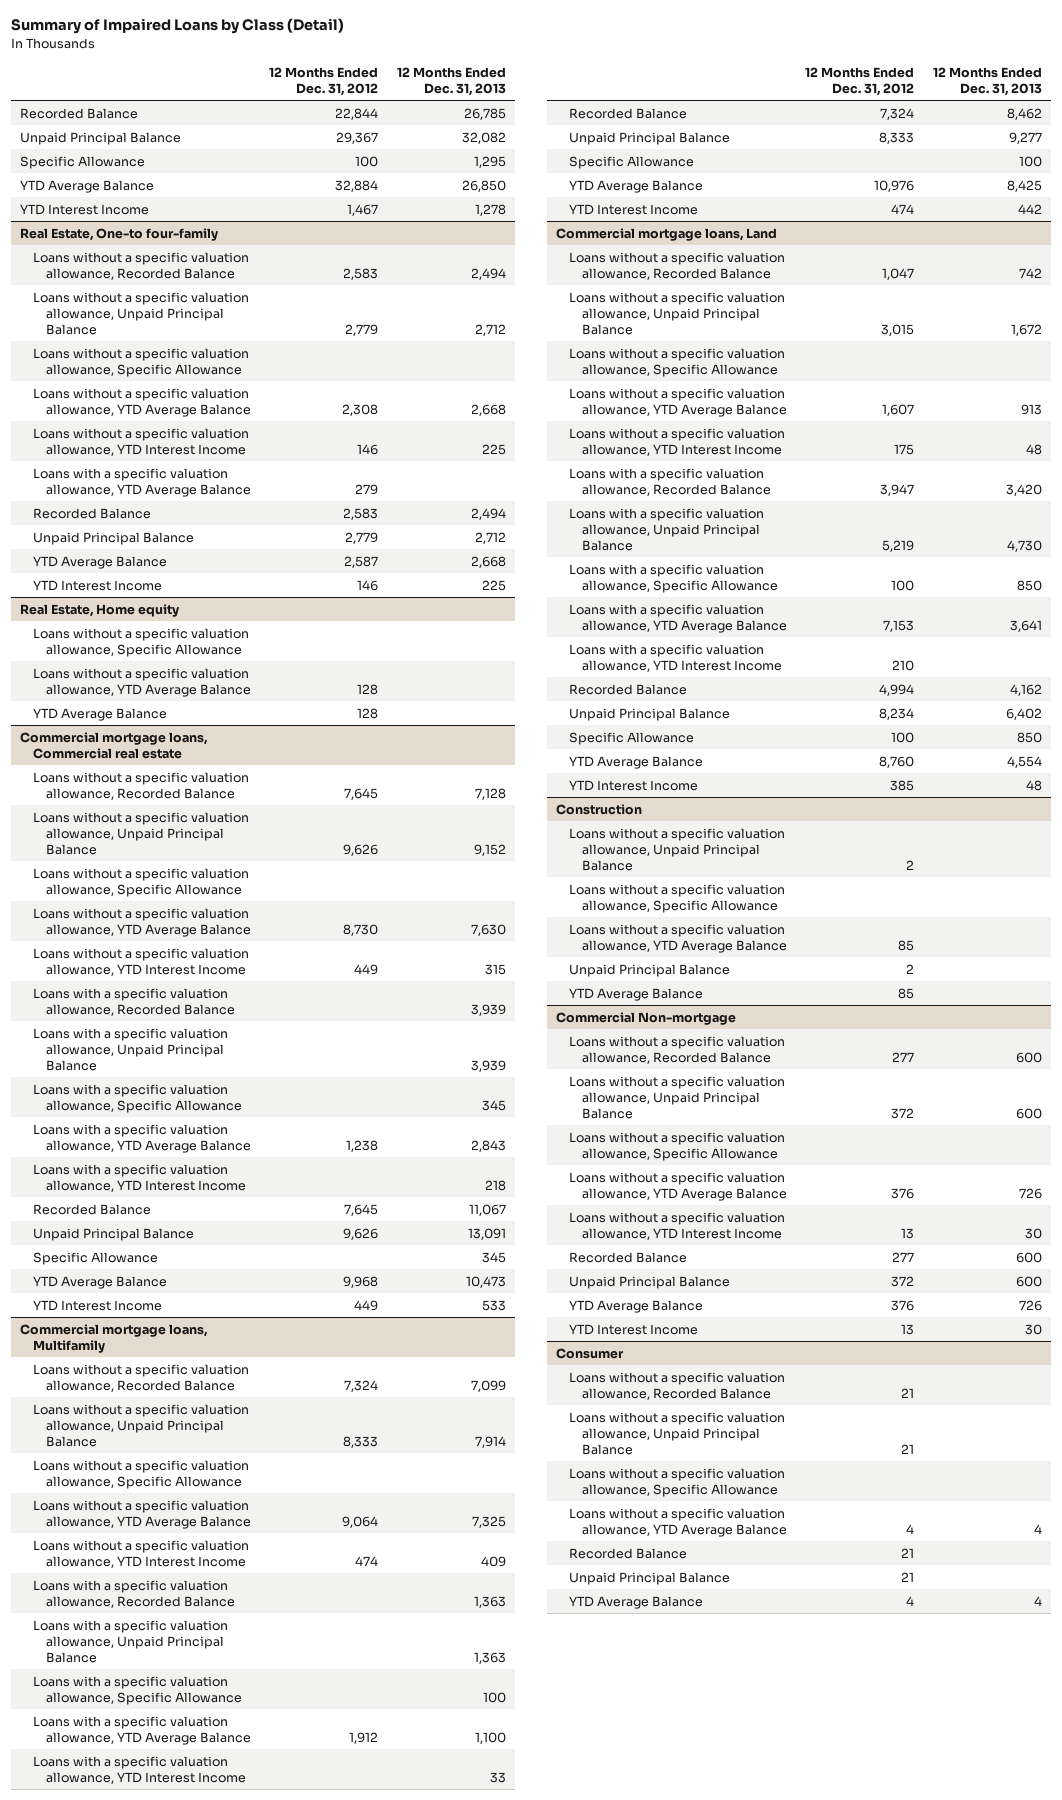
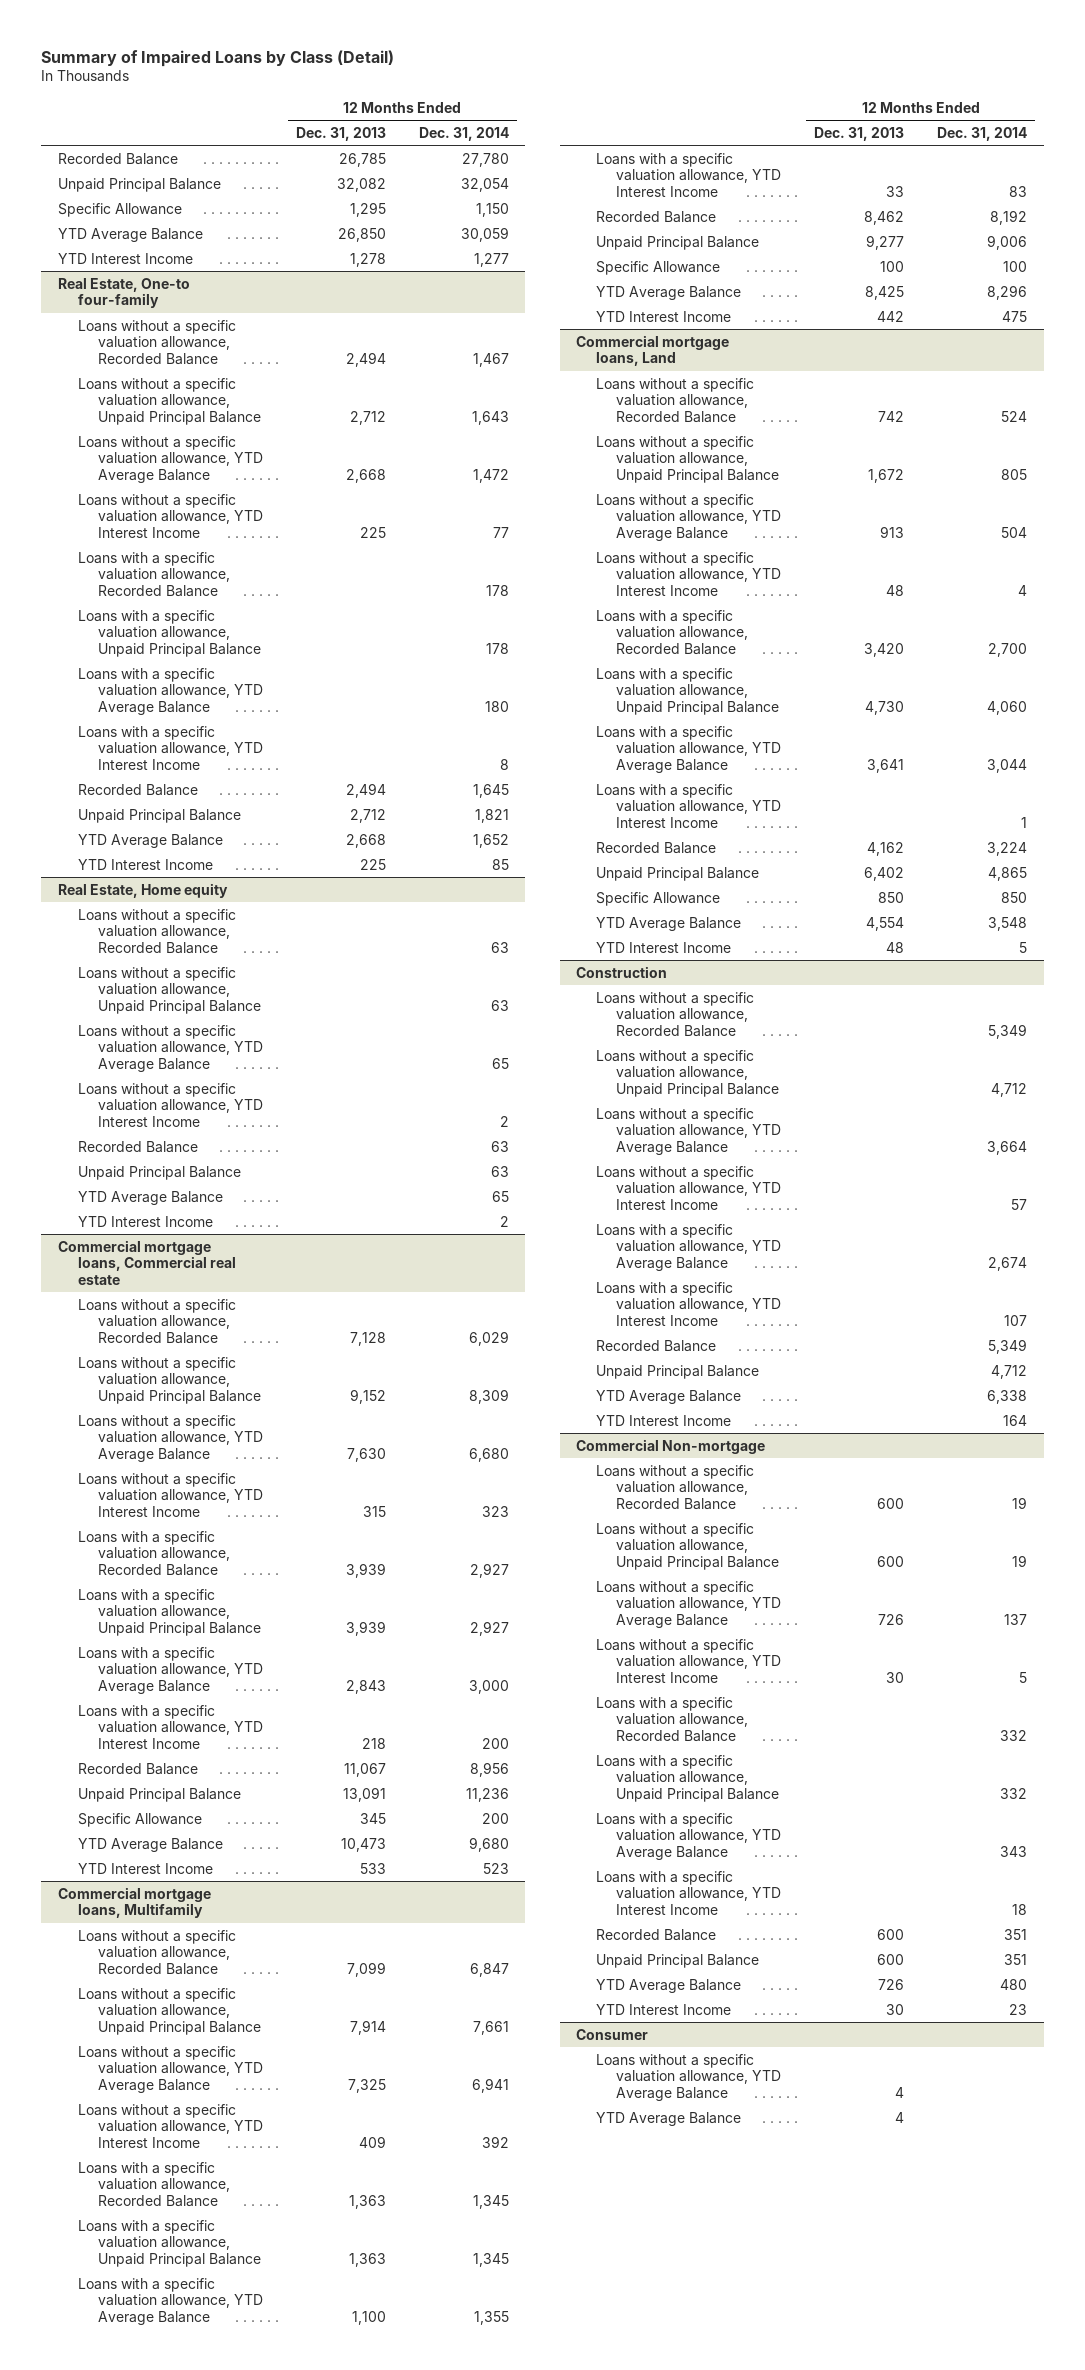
- | 12 Months Ended Dec. 31, 2012 | 12 Months Ended Dec. 31, 2013
+ | 12 Months Ended Dec. 31, 2013 | 12 Months Ended Dec. 31, 2014
@ Real Estate, One-to four-family
- Loans without a specific valuation allowance, Specific Allowance
+ Loans with a specific valuation allowance, Recorded Balance | | 178
+ Loans with a specific valuation allowance, Unpaid Principal Balance | | 178
+ Loans with a specific valuation allowance, YTD Interest Income | | 8
@ Real Estate, Home equity
- Loans without a specific valuation allowance, Specific Allowance
+ Loans without a specific valuation allowance, Recorded Balance | | 63
+ Loans without a specific valuation allowance, Unpaid Principal Balance | | 63
+ Loans without a specific valuation allowance, YTD Interest Income | | 2
+ Recorded Balance | | 63
+ Unpaid Principal Balance | | 63
+ YTD Interest Income | | 2
@ Commercial mortgage loans, Commercial real estate
- Loans without a specific valuation allowance, Specific Allowance
- Loans with a specific valuation allowance, Specific Allowance | | 345
@ Commercial mortgage loans, Multifamily
- Loans without a specific valuation allowance, Specific Allowance
- Loans with a specific valuation allowance, Specific Allowance | | 100
@ Commercial mortgage loans, Land
- Loans without a specific valuation allowance, Specific Allowance
- Loans with a specific valuation allowance, Specific Allowance | 100 | 850
@ Construction
+ Loans without a specific valuation allowance, Recorded Balance | | 5,349
- Loans without a specific valuation allowance, Specific Allowance
+ Loans without a specific valuation allowance, YTD Interest Income | | 57
+ Loans with a specific valuation allowance, YTD Average Balance | | 2,674
+ Loans with a specific valuation allowance, YTD Interest Income | | 107
+ Recorded Balance | | 5,349
+ YTD Interest Income | | 164
@ Commercial Non-mortgage
- Loans without a specific valuation allowance, Specific Allowance
+ Loans with a specific valuation allowance, Recorded Balance | | 332
+ Loans with a specific valuation allowance, Unpaid Principal Balance | | 332
+ Loans with a specific valuation allowance, YTD Average Balance | | 343
+ Loans with a specific valuation allowance, YTD Interest Income | | 18
@ Consumer
- Loans without a specific valuation allowance, Recorded Balance | 21 |
- Loans without a specific valuation allowance, Unpaid Principal Balance | 21 |
- Loans without a specific valuation allowance, Specific Allowance
- Recorded Balance | 21 |
- Unpaid Principal Balance | 21 |

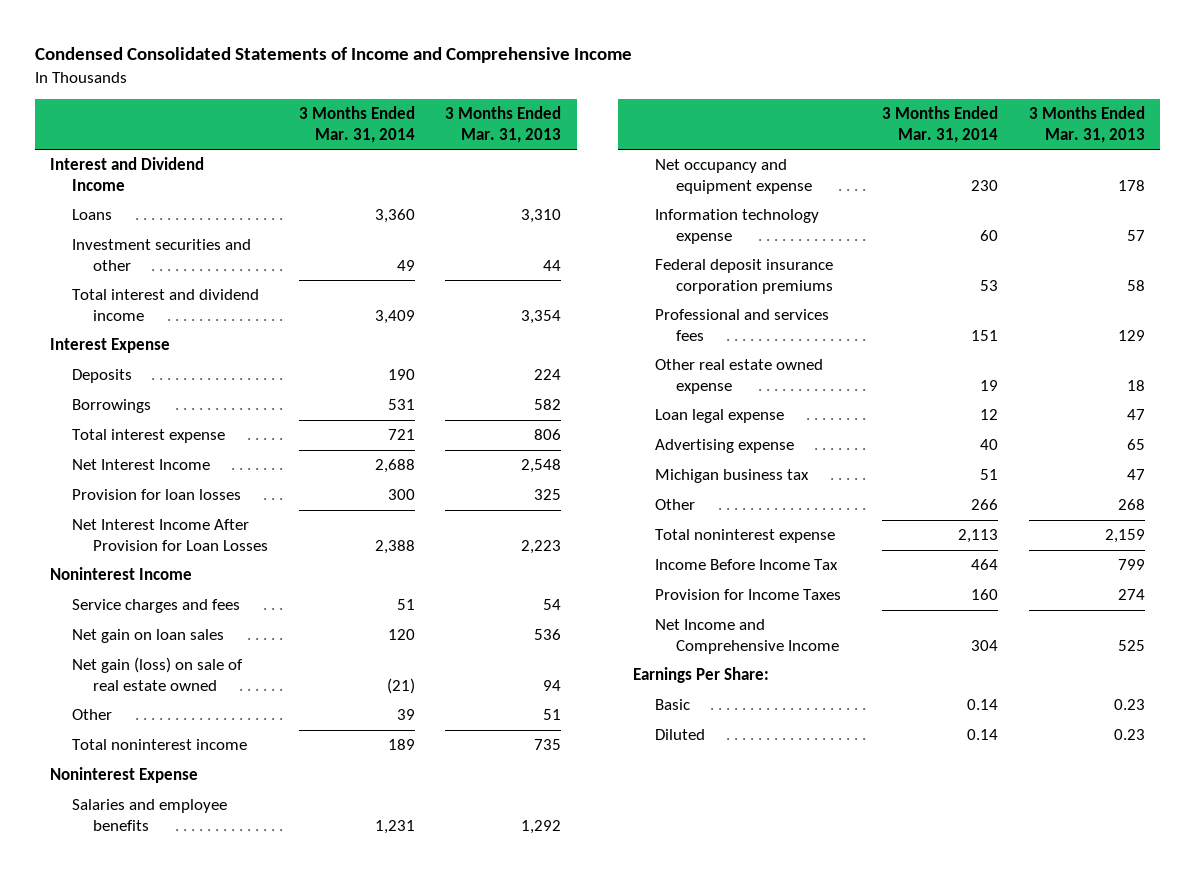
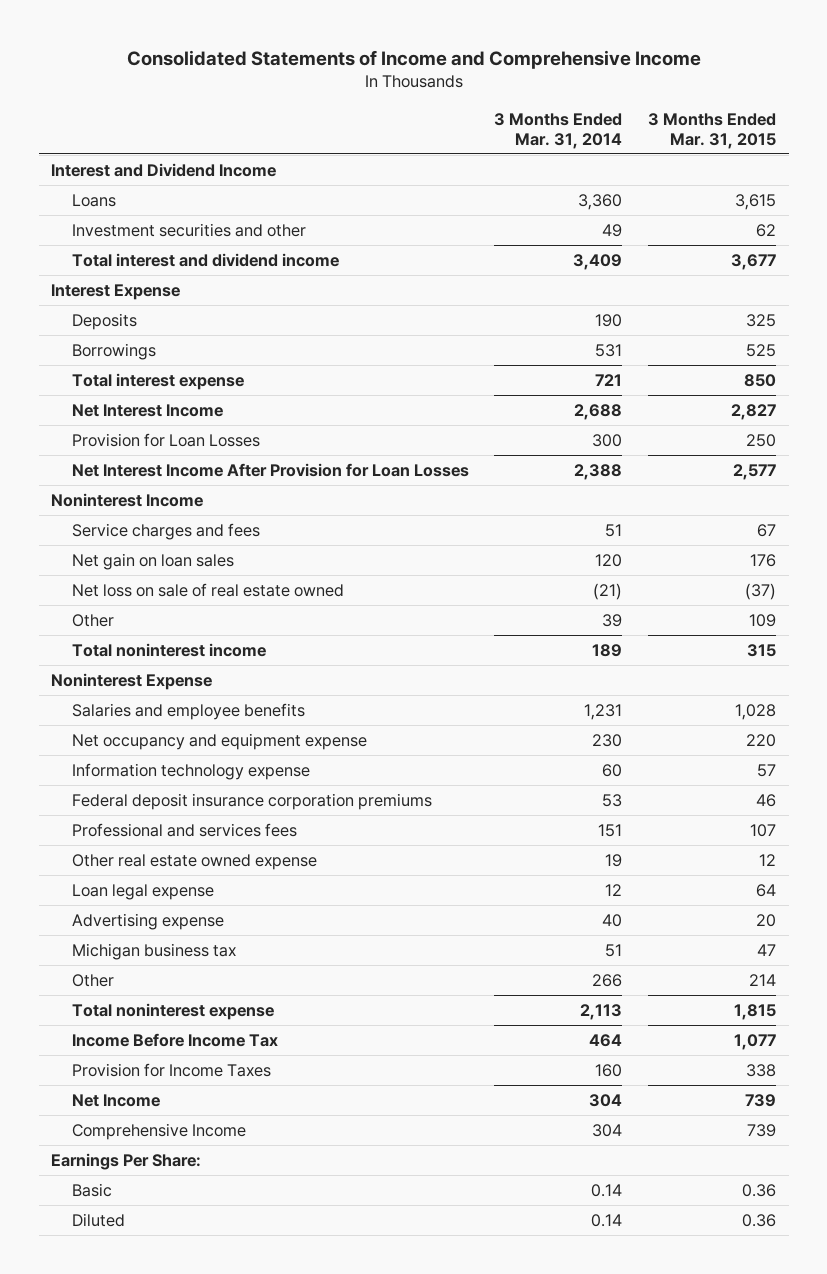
- Condensed Consolidated Statements of Income and Comprehensive Income
+ Consolidated Statements of Income and Comprehensive Income
- | 3 Months Ended Mar. 31, 2014 | 3 Months Ended Mar. 31, 2013
+ | 3 Months Ended Mar. 31, 2014 | 3 Months Ended Mar. 31, 2015
- Provision for loan losses | 300 | 325
+ Provision for Loan Losses | 300 | 250
- Net gain (loss) on sale of real estate owned | (21) | 94
+ Net loss on sale of real estate owned | (21) | (37)
- Net Income and Comprehensive Income | 304 | 525
+ Net Income | 304 | 739
+ Comprehensive Income | 304 | 739

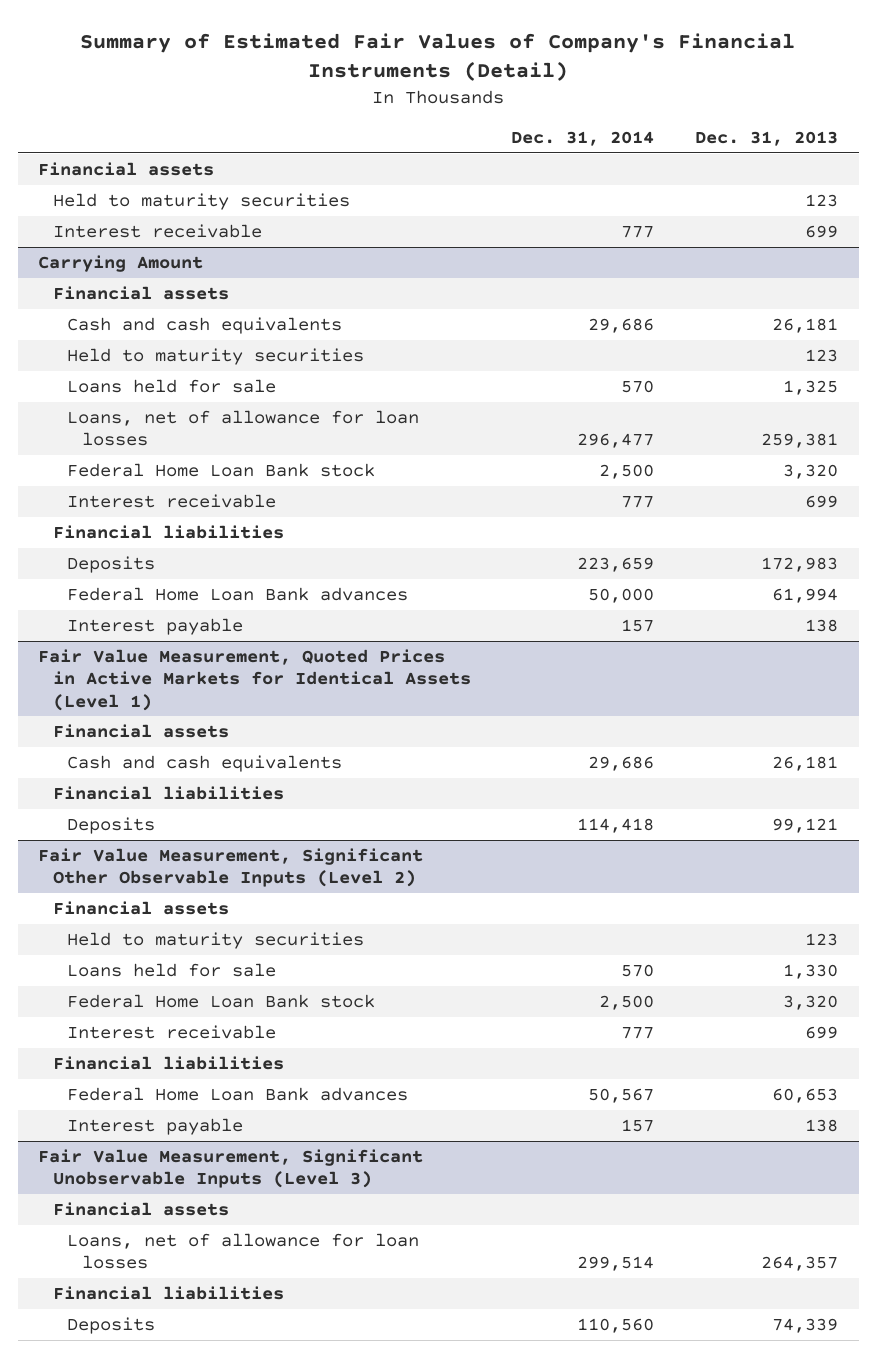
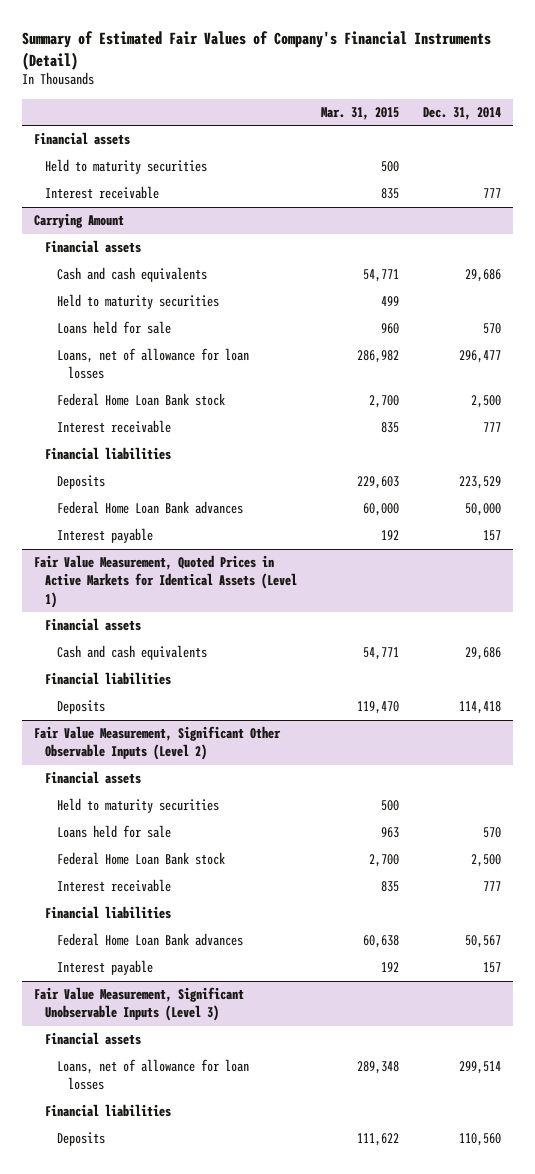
- | Dec. 31, 2014 | Dec. 31, 2013
+ | Mar. 31, 2015 | Dec. 31, 2014
@ Carrying Amount
- Deposits | 223,659 | 172,983
+ Deposits | 229,603 | 223,529

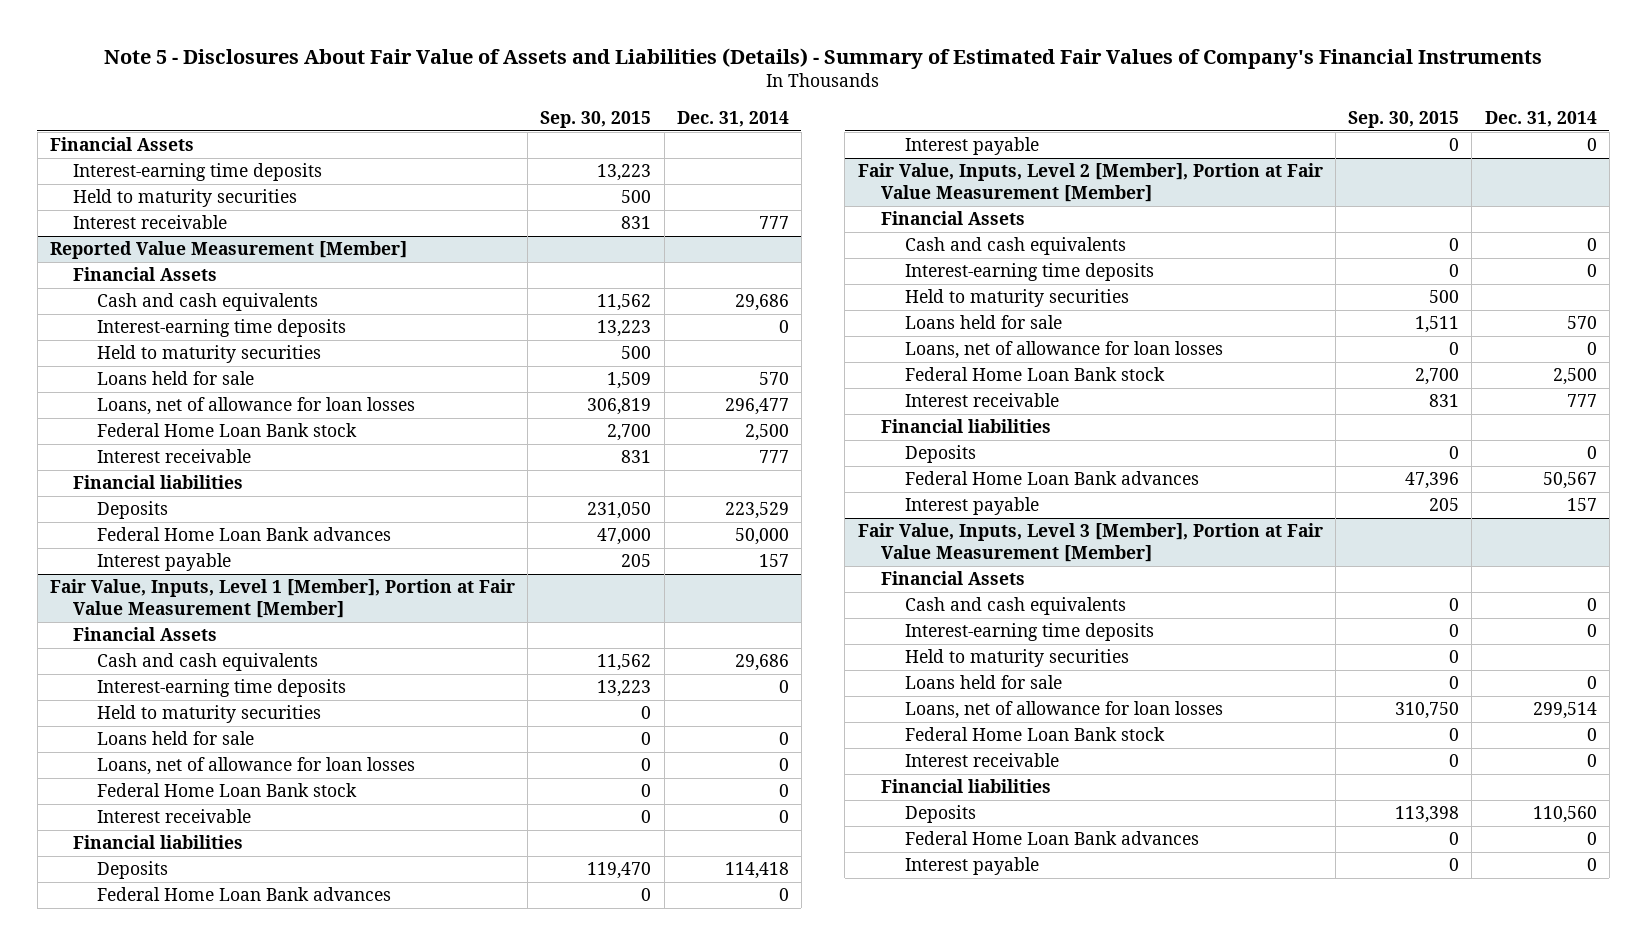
- Summary of Estimated Fair Values of Company's Financial Instruments (Detail)
+ Note 5 - Disclosures About Fair Value of Assets and Liabilities (Details) - Summary of Estimated Fair Values of Company's Financial Instruments
- | Mar. 31, 2015 | Dec. 31, 2014
+ | Sep. 30, 2015 | Dec. 31, 2014
- Financial assets
+ Financial Assets
+ Interest-earning time deposits | 13,223 |
- Carrying Amount
- Financial assets
+ Reported Value Measurement [Member]
+ Financial Assets
+ Interest-earning time deposits | 13,223 | 0
- Fair Value Measurement, Quoted Prices in Active Markets for Identical Assets (Level 1)
- Financial assets
+ Fair Value, Inputs, Level 1 [Member], Portion at Fair Value Measurement [Member]
+ Financial Assets
+ Interest-earning time deposits | 13,223 | 0
+ Held to maturity securities | 0 |
+ Loans held for sale | 0 | 0
+ Loans, net of allowance for loan losses | 0 | 0
+ Federal Home Loan Bank stock | 0 | 0
+ Interest receivable | 0 | 0
- Fair Value Measurement, Significant Other Observable Inputs (Level 2)
- Financial assets
+ Federal Home Loan Bank advances | 0 | 0
+ Interest payable | 0 | 0
+ Fair Value, Inputs, Level 2 [Member], Portion at Fair Value Measurement [Member]
+ Financial Assets
+ Cash and cash equivalents | 0 | 0
+ Interest-earning time deposits | 0 | 0
+ Loans, net of allowance for loan losses | 0 | 0
+ Deposits | 0 | 0
- Fair Value Measurement, Significant Unobservable Inputs (Level 3)
- Financial assets
+ Fair Value, Inputs, Level 3 [Member], Portion at Fair Value Measurement [Member]
+ Financial Assets
+ Cash and cash equivalents | 0 | 0
+ Interest-earning time deposits | 0 | 0
+ Held to maturity securities | 0 |
+ Loans held for sale | 0 | 0
+ Federal Home Loan Bank stock | 0 | 0
+ Interest receivable | 0 | 0
+ Federal Home Loan Bank advances | 0 | 0
+ Interest payable | 0 | 0

